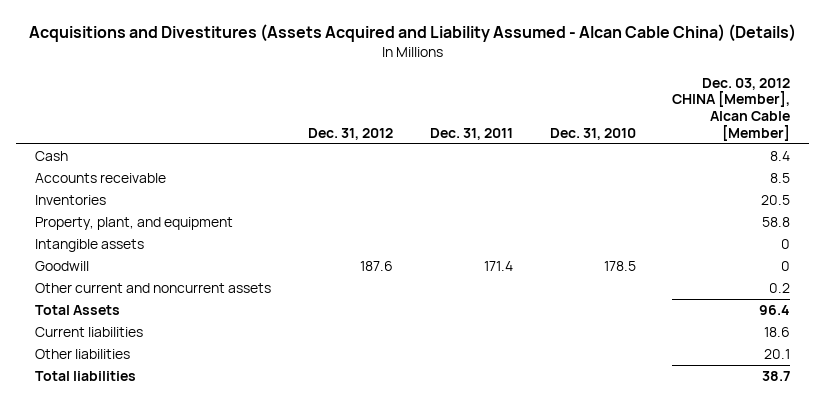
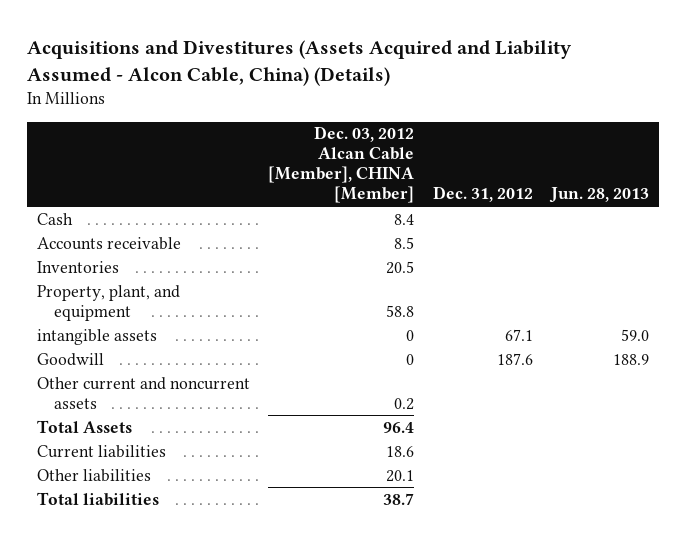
- Acquisitions and Divestitures (Assets Acquired and Liability Assumed - Alcan Cable China) (Details)
+ Acquisitions and Divestitures (Assets Acquired and Liability Assumed - Alcon Cable, China) (Details)
- | Dec. 31, 2012 | Dec. 31, 2011 | Dec. 31, 2010 | Dec. 03, 2012 CHINA [Member], Alcan Cable [Member]
+ | Dec. 03, 2012 Alcan Cable [Member], CHINA [Member] | Dec. 31, 2012 | Jun. 28, 2013
- Intangible assets | | | | 0
+ intangible assets | 0 | 67.1 | 59.0

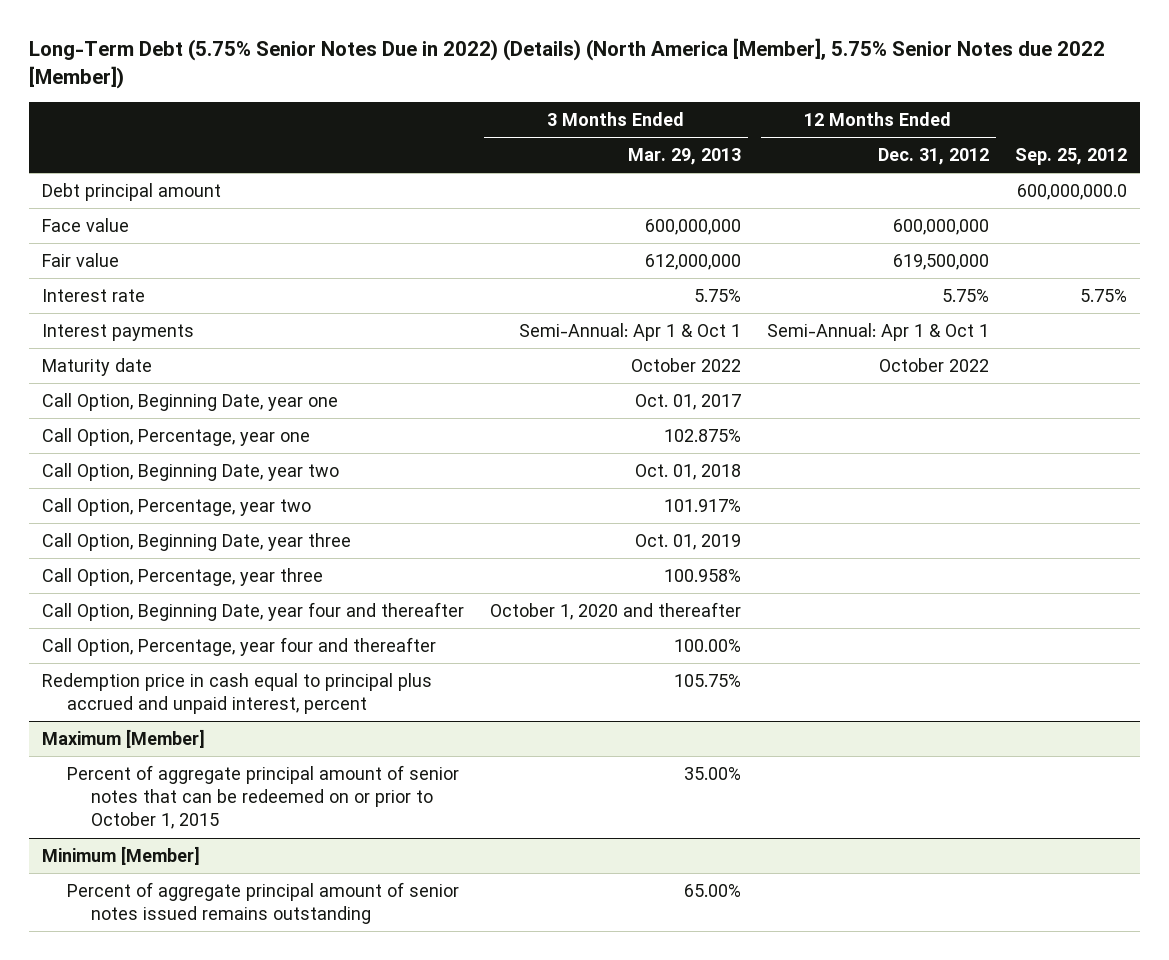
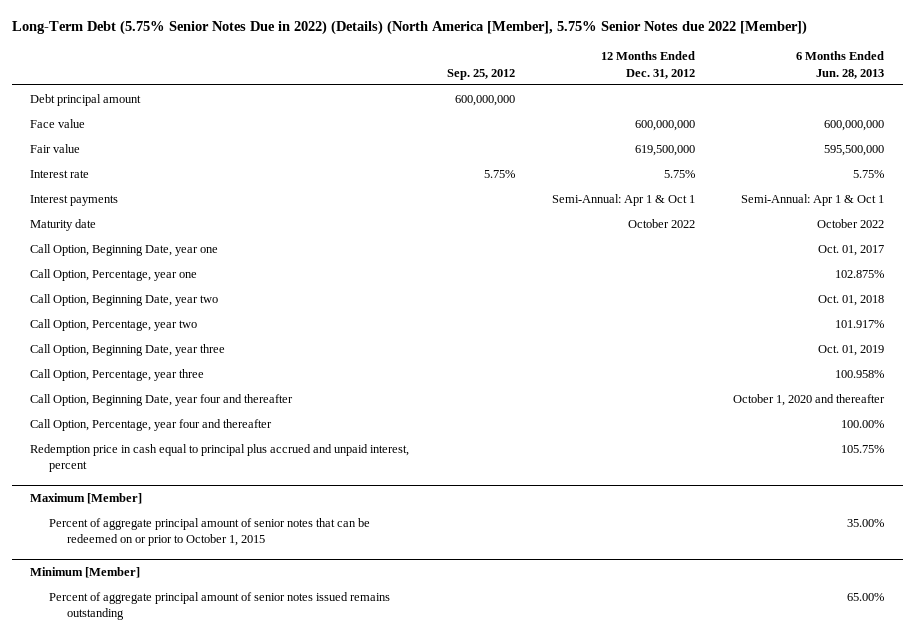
- | 3 Months Ended Mar. 29, 2013 | 12 Months Ended Dec. 31, 2012 | Sep. 25, 2012
+ | Sep. 25, 2012 | 12 Months Ended Dec. 31, 2012 | 6 Months Ended Jun. 28, 2013
- Debt principal amount | | | 600,000,000.0
+ Debt principal amount | 600,000,000 | |

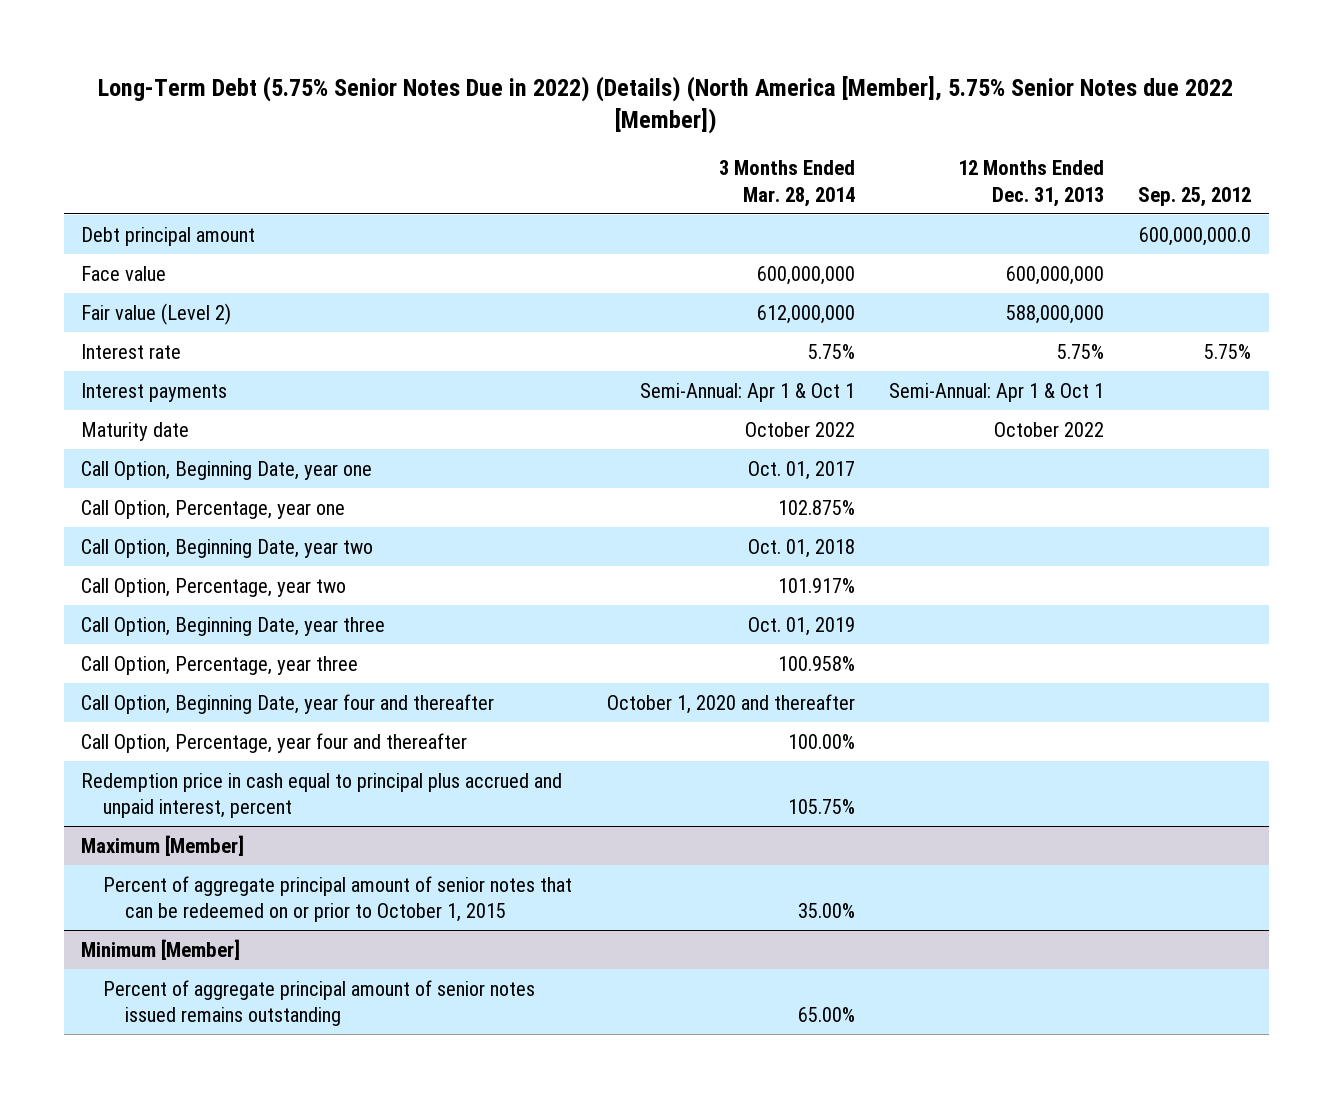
- | Sep. 25, 2012 | 12 Months Ended Dec. 31, 2012 | 6 Months Ended Jun. 28, 2013
+ | 3 Months Ended Mar. 28, 2014 | 12 Months Ended Dec. 31, 2013 | Sep. 25, 2012
- Debt principal amount | 600,000,000 | |
+ Debt principal amount | | | 600,000,000.0
- Fair value | | 619,500,000 | 595,500,000
+ Fair value (Level 2) | 612,000,000 | 588,000,000 |

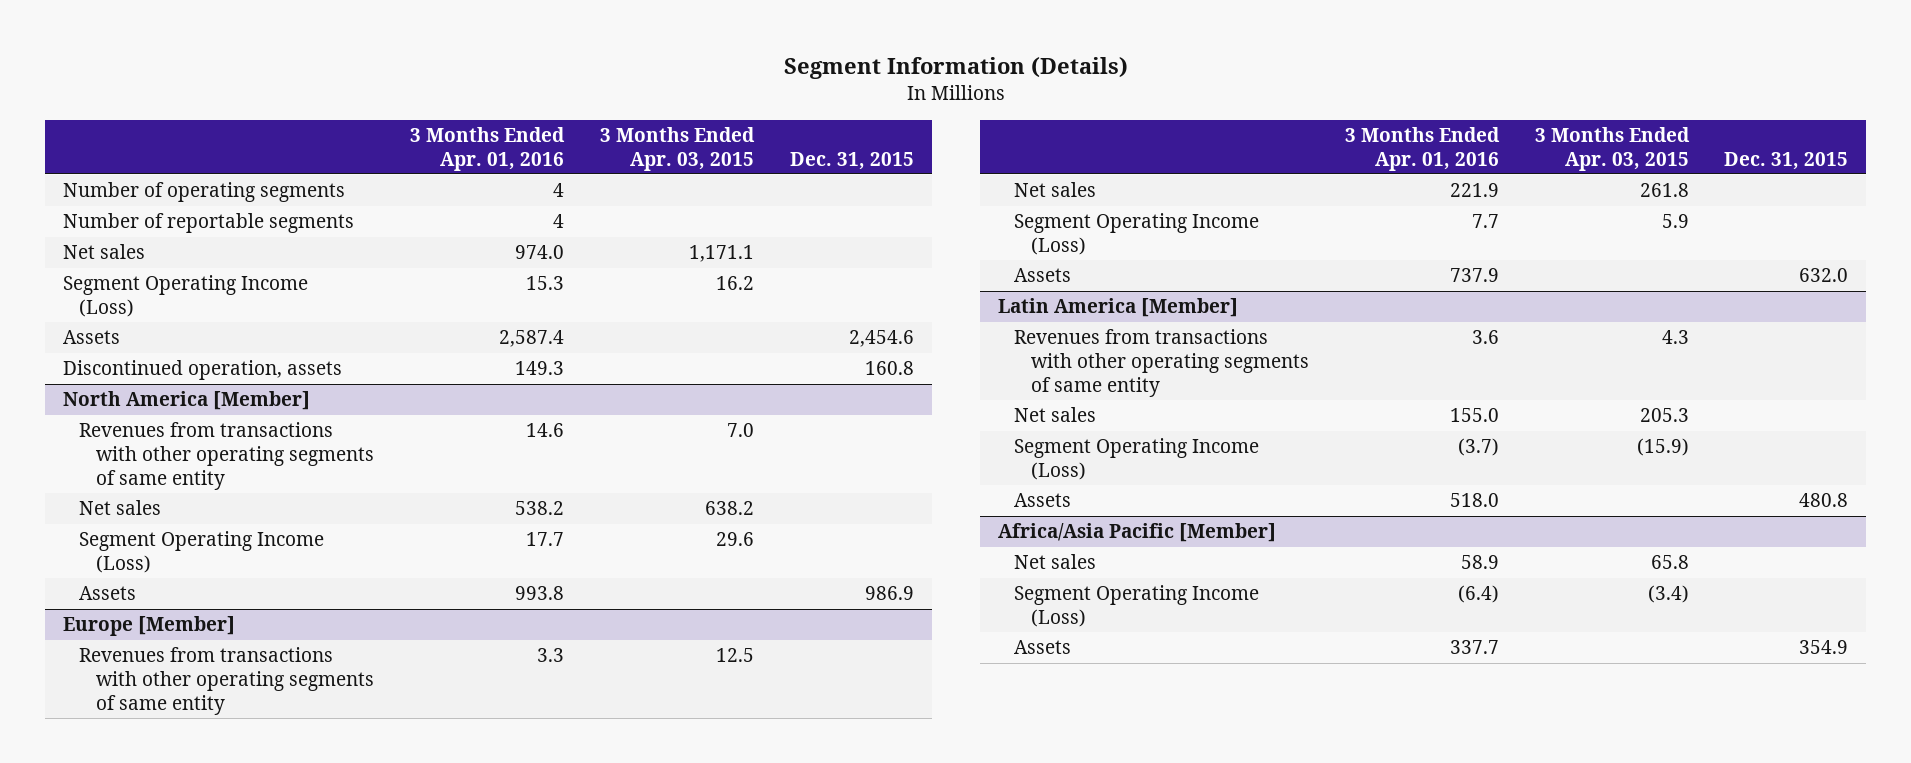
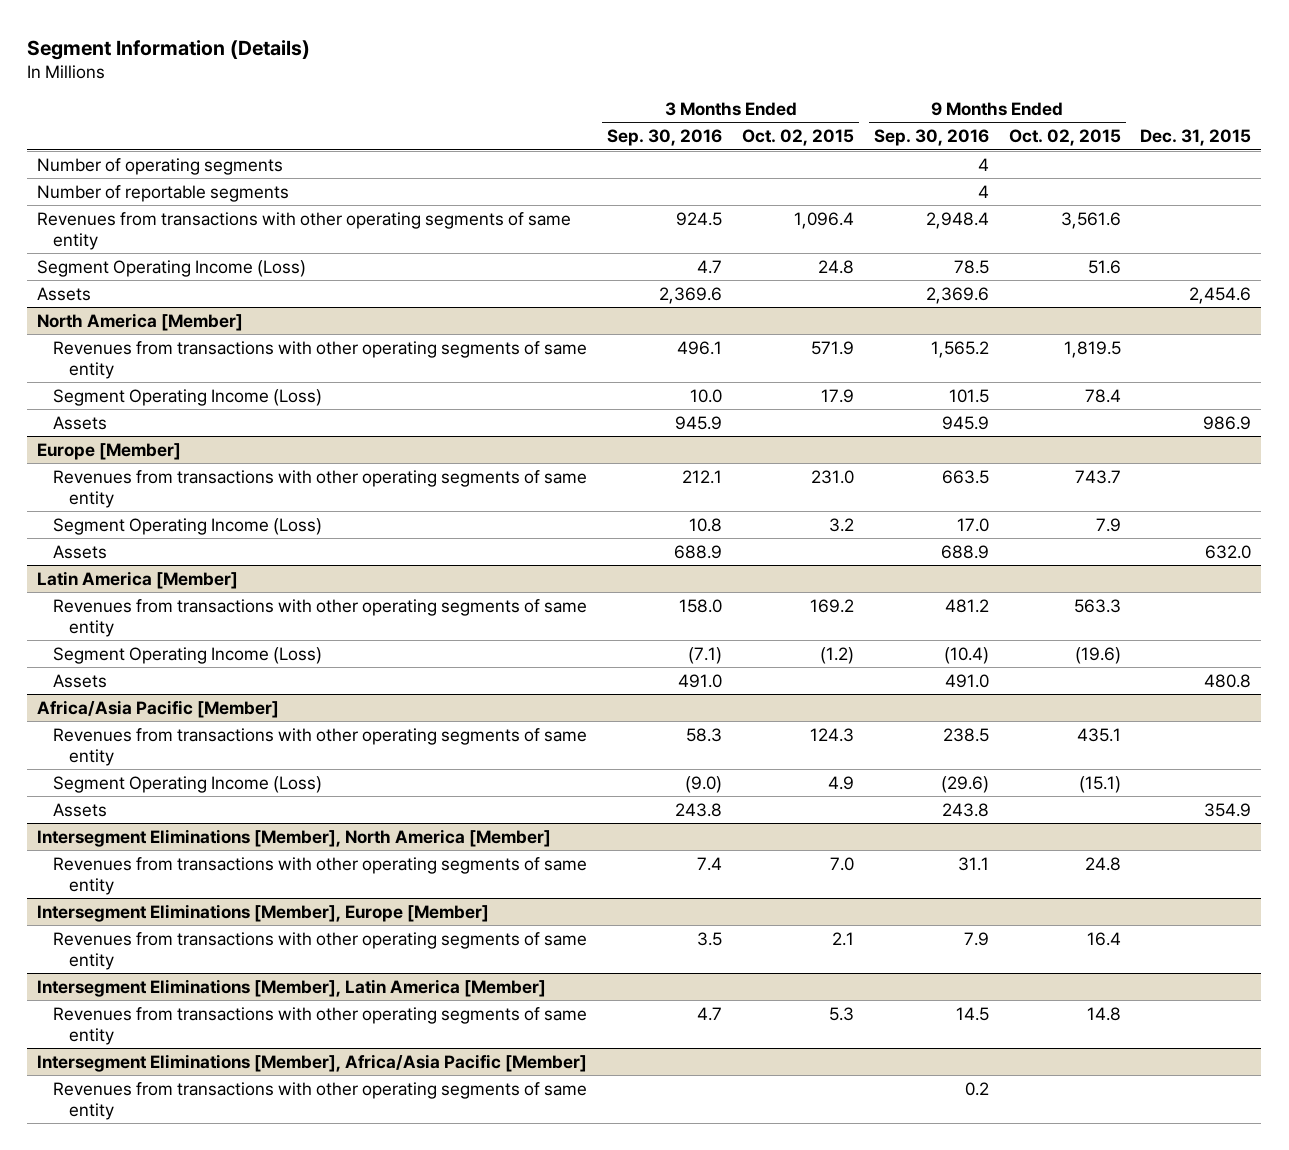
- | 3 Months Ended Apr. 01, 2016 | 3 Months Ended Apr. 03, 2015 | Dec. 31, 2015
+ | 3 Months Ended Sep. 30, 2016 | 3 Months Ended Oct. 02, 2015 | 9 Months Ended Sep. 30, 2016 | 9 Months Ended Oct. 02, 2015 | Dec. 31, 2015
- Net sales | 974.0 | 1,171.1 |
+ Revenues from transactions with other operating segments of same entity | 924.5 | 1,096.4 | 2,948.4 | 3,561.6 |
- Discontinued operation, assets | 149.3 | | 160.8
@ North America [Member]
- Net sales | 538.2 | 638.2 |
@ Europe [Member]
- Net sales | 221.9 | 261.8 |
@ Latin America [Member]
- Net sales | 155.0 | 205.3 |
@ Africa/Asia Pacific [Member]
- Net sales | 58.9 | 65.8 |
+ Revenues from transactions with other operating segments of same entity | 58.3 | 124.3 | 238.5 | 435.1 |
+ Intersegment Eliminations [Member], North America [Member]
+ Revenues from transactions with other operating segments of same entity | 7.4 | 7.0 | 31.1 | 24.8 |
+ Intersegment Eliminations [Member], Europe [Member]
+ Revenues from transactions with other operating segments of same entity | 3.5 | 2.1 | 7.9 | 16.4 |
+ Intersegment Eliminations [Member], Latin America [Member]
+ Revenues from transactions with other operating segments of same entity | 4.7 | 5.3 | 14.5 | 14.8 |
+ Intersegment Eliminations [Member], Africa/Asia Pacific [Member]
+ Revenues from transactions with other operating segments of same entity | | | 0.2 | |

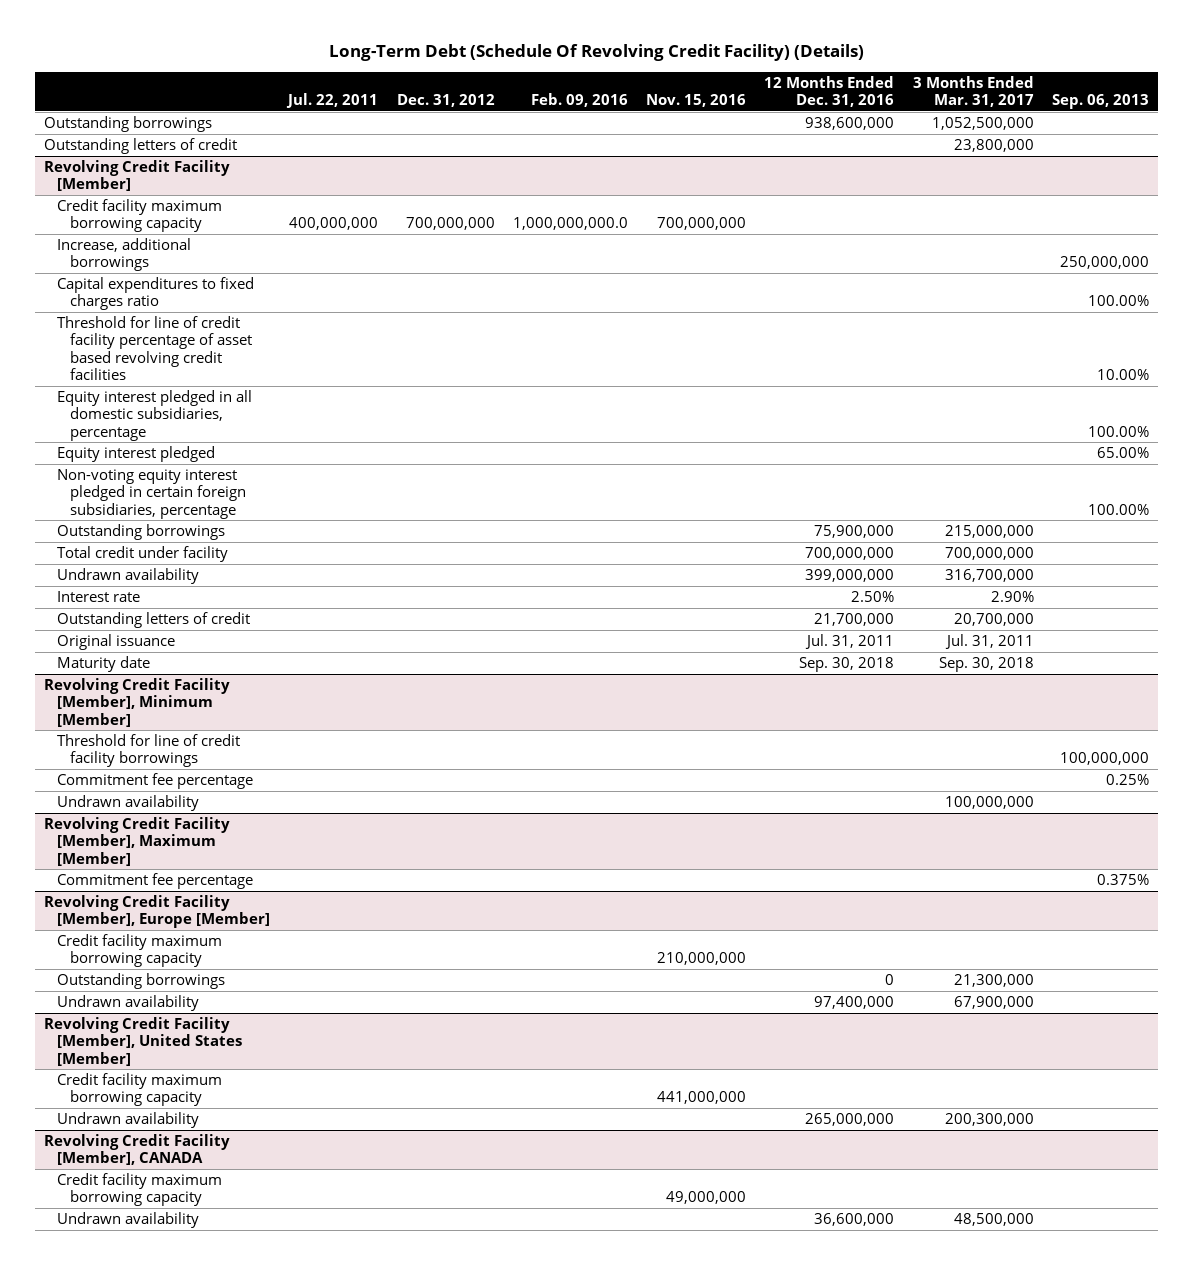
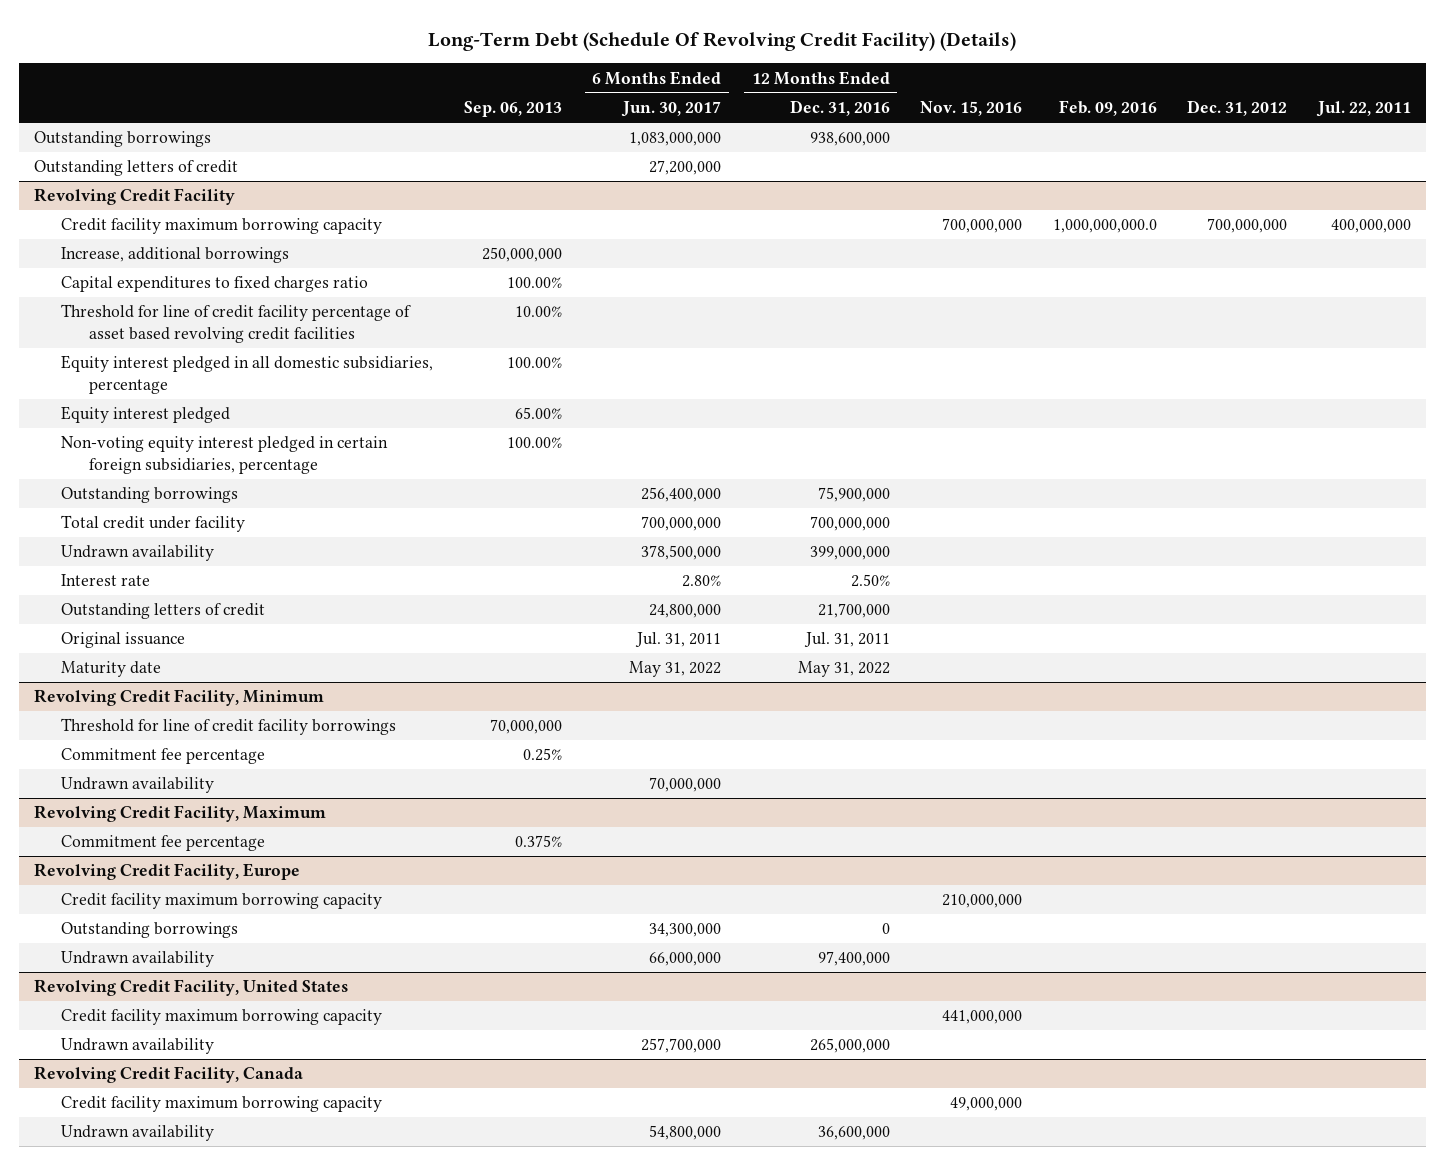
- | Jul. 22, 2011 | Dec. 31, 2012 | Feb. 09, 2016 | Nov. 15, 2016 | 12 Months Ended Dec. 31, 2016 | 3 Months Ended Mar. 31, 2017 | Sep. 06, 2013
+ | Sep. 06, 2013 | 6 Months Ended Jun. 30, 2017 | 12 Months Ended Dec. 31, 2016 | Nov. 15, 2016 | Feb. 09, 2016 | Dec. 31, 2012 | Jul. 22, 2011
- Revolving Credit Facility [Member]
+ Revolving Credit Facility
- Maturity date | | | | | Sep. 30, 2018 | Sep. 30, 2018 |
- Revolving Credit Facility [Member], Minimum [Member]
- Threshold for line of credit facility borrowings | | | | | | | 100,000,000
+ Maturity date | | May 31, 2022 | May 31, 2022 | | | |
+ Revolving Credit Facility, Minimum
+ Threshold for line of credit facility borrowings | 70,000,000 | | | | | |
- Revolving Credit Facility [Member], Maximum [Member]
+ Revolving Credit Facility, Maximum
- Revolving Credit Facility [Member], Europe [Member]
+ Revolving Credit Facility, Europe
- Revolving Credit Facility [Member], United States [Member]
+ Revolving Credit Facility, United States
- Revolving Credit Facility [Member], CANADA
+ Revolving Credit Facility, Canada

